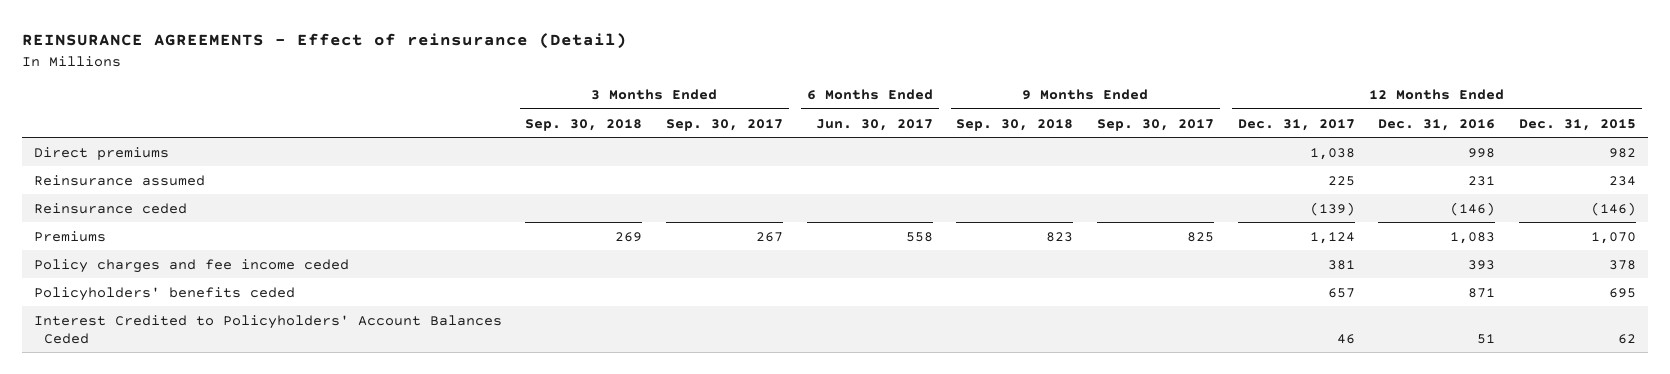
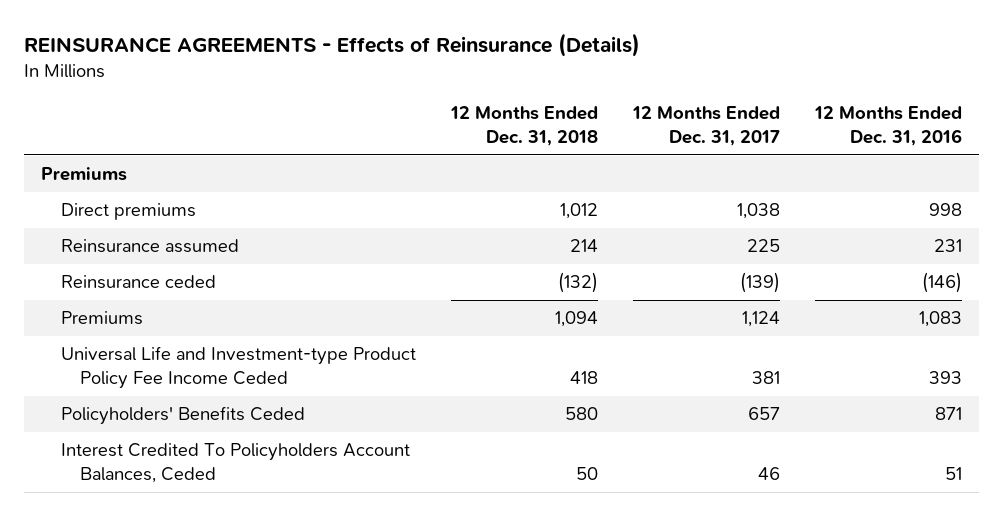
- REINSURANCE AGREEMENTS - Effect of reinsurance (Detail)
+ REINSURANCE AGREEMENTS - Effects of Reinsurance (Details)
- | 3 Months Ended Sep. 30, 2018 | 3 Months Ended Sep. 30, 2017 | 6 Months Ended Jun. 30, 2017 | 9 Months Ended Sep. 30, 2018 | 9 Months Ended Sep. 30, 2017 | 12 Months Ended Dec. 31, 2017 | 12 Months Ended Dec. 31, 2016 | 12 Months Ended Dec. 31, 2015
+ | 12 Months Ended Dec. 31, 2018 | 12 Months Ended Dec. 31, 2017 | 12 Months Ended Dec. 31, 2016
+ Premiums
- Policy charges and fee income ceded | | | | | | 381 | 393 | 378
- Policyholders' benefits ceded | | | | | | 657 | 871 | 695
- Interest Credited to Policyholders' Account Balances Ceded | | | | | | 46 | 51 | 62
+ Universal Life and Investment-type Product Policy Fee Income Ceded | 418 | 381 | 393
+ Policyholders' Benefits Ceded | 580 | 657 | 871
+ Interest Credited To Policyholders Account Balances, Ceded | 50 | 46 | 51

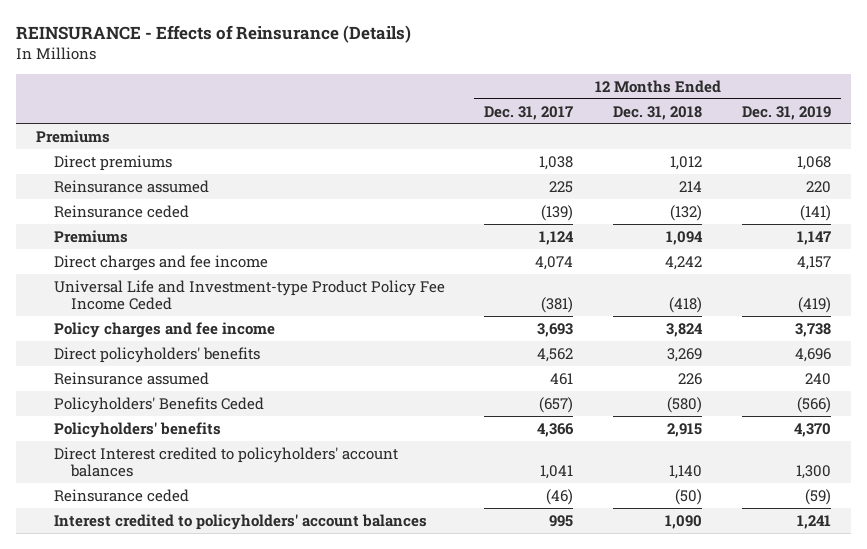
- REINSURANCE AGREEMENTS - Effects of Reinsurance (Details)
+ REINSURANCE - Effects of Reinsurance (Details)
- | 12 Months Ended Dec. 31, 2018 | 12 Months Ended Dec. 31, 2017 | 12 Months Ended Dec. 31, 2016
+ | 12 Months Ended Dec. 31, 2017 | 12 Months Ended Dec. 31, 2018 | 12 Months Ended Dec. 31, 2019
- Universal Life and Investment-type Product Policy Fee Income Ceded | 418 | 381 | 393
- Policyholders' Benefits Ceded | 580 | 657 | 871
- Interest Credited To Policyholders Account Balances, Ceded | 50 | 46 | 51
+ Direct charges and fee income | 4,074 | 4,242 | 4,157
+ Universal Life and Investment-type Product Policy Fee Income Ceded | (381) | (418) | (419)
+ Policy charges and fee income | 3,693 | 3,824 | 3,738
+ Direct policyholders' benefits | 4,562 | 3,269 | 4,696
+ Reinsurance assumed | 461 | 226 | 240
+ Policyholders' Benefits Ceded | (657) | (580) | (566)
+ Policyholders' benefits | 4,366 | 2,915 | 4,370
+ Direct Interest credited to policyholders' account balances | 1,041 | 1,140 | 1,300
+ Reinsurance ceded | (46) | (50) | (59)
+ Interest credited to policyholders' account balances | 995 | 1,090 | 1,241

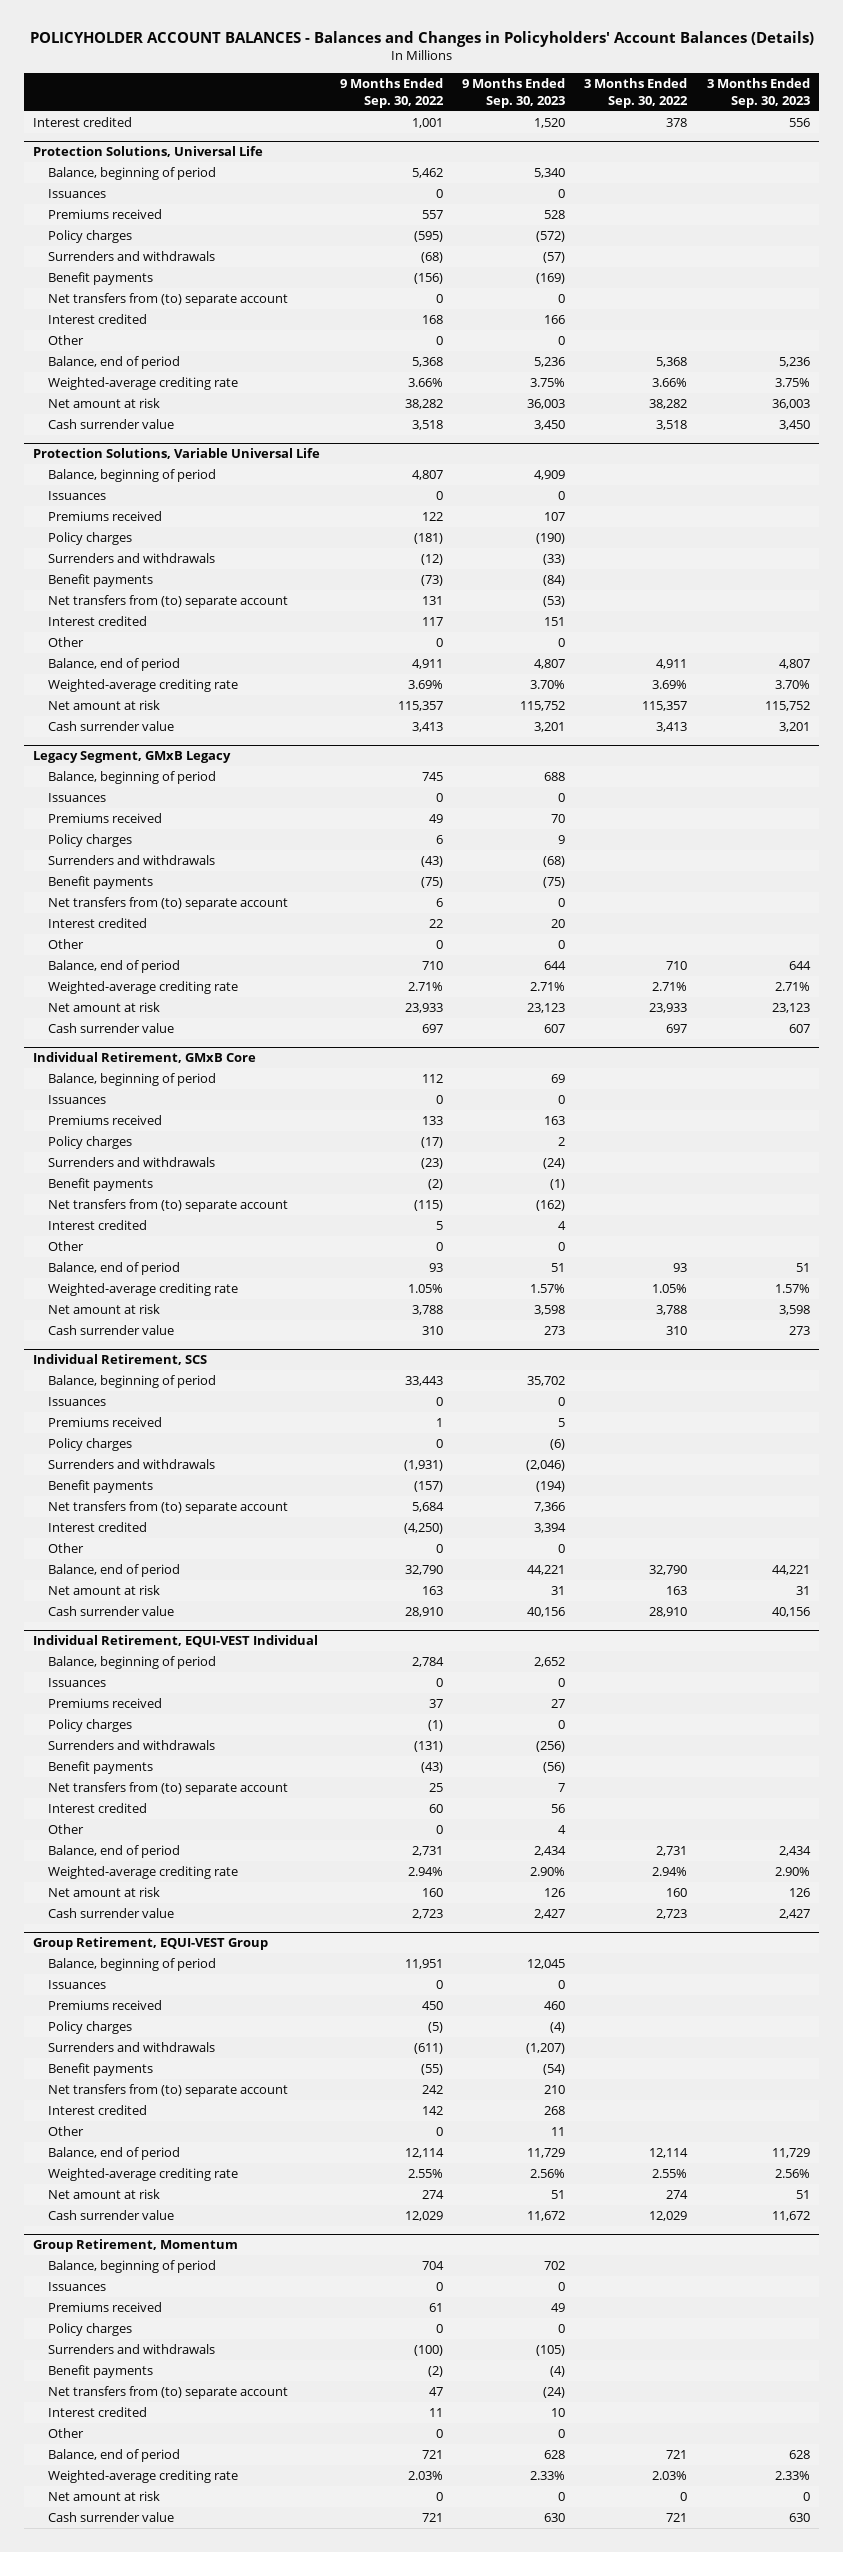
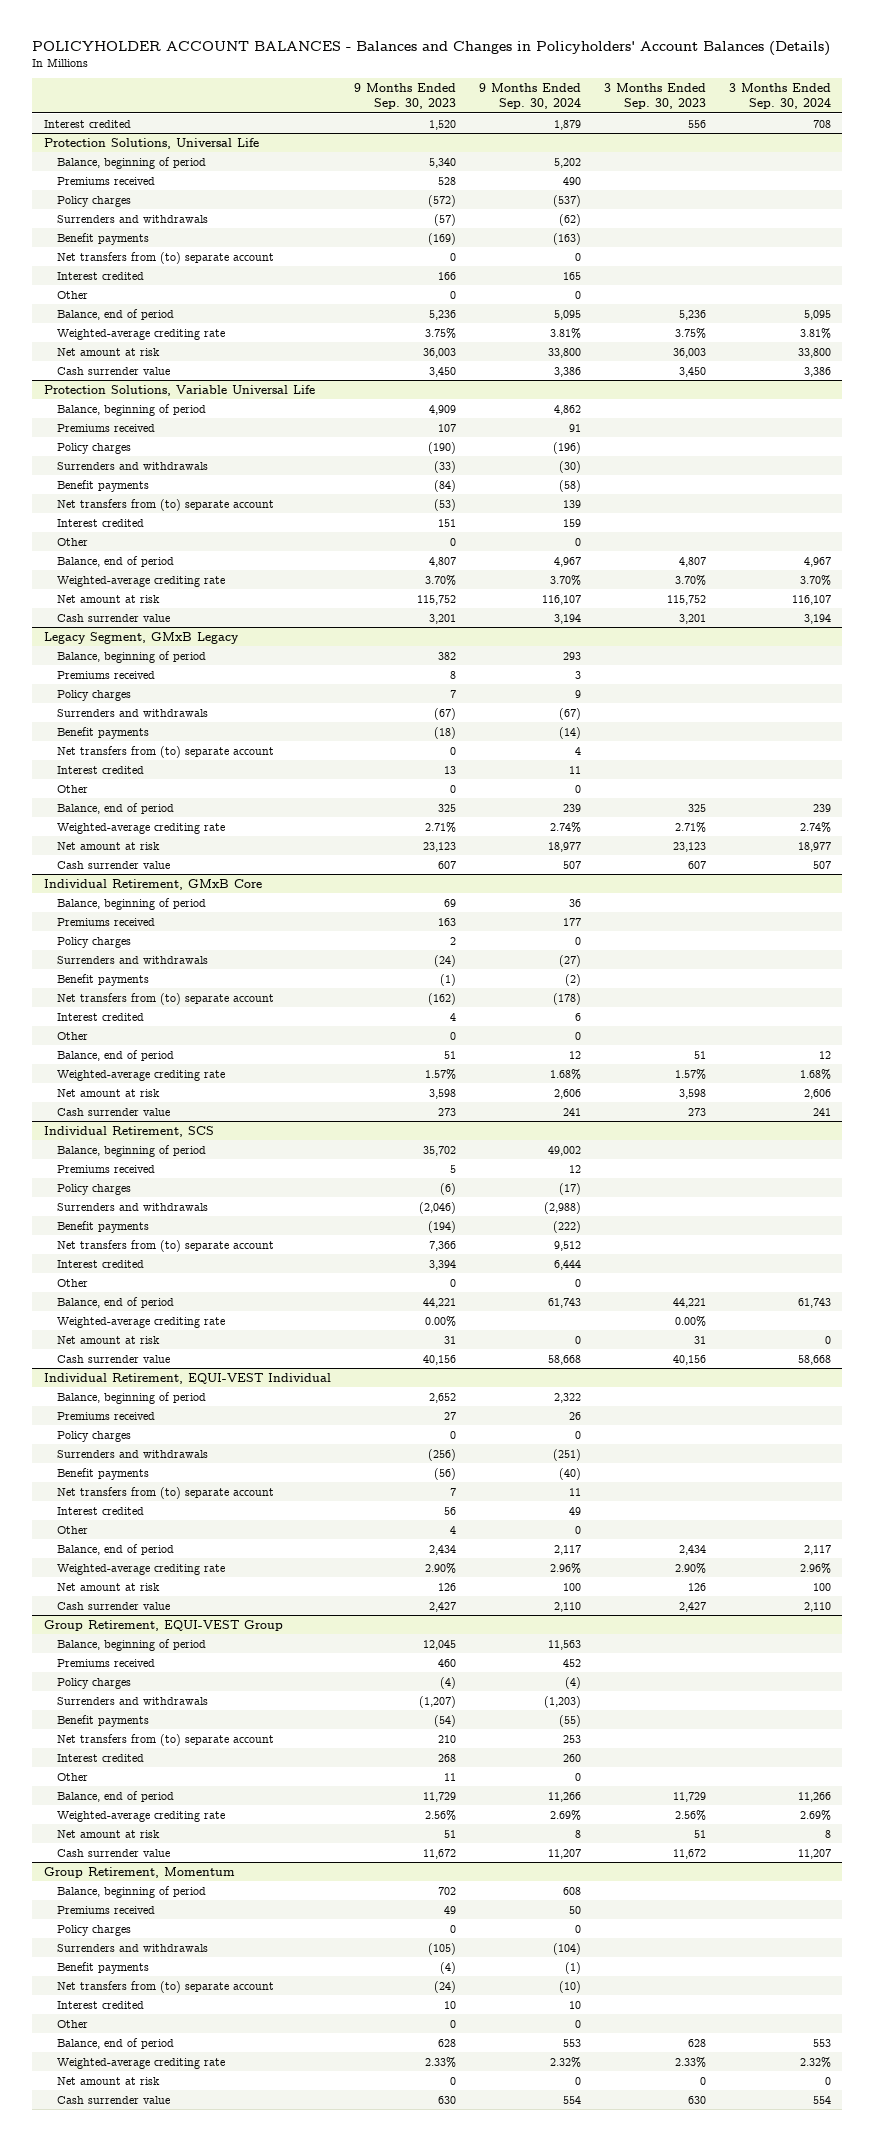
- | 9 Months Ended Sep. 30, 2022 | 9 Months Ended Sep. 30, 2023 | 3 Months Ended Sep. 30, 2022 | 3 Months Ended Sep. 30, 2023
+ | 9 Months Ended Sep. 30, 2023 | 9 Months Ended Sep. 30, 2024 | 3 Months Ended Sep. 30, 2023 | 3 Months Ended Sep. 30, 2024
@ Protection Solutions, Universal Life
- Issuances | 0 | 0 | |
@ Protection Solutions, Variable Universal Life
- Issuances | 0 | 0 | |
@ Legacy Segment, GMxB Legacy
- Balance, beginning of period | 745 | 688 | |
- Issuances | 0 | 0 | |
- Premiums received | 49 | 70 | |
- Policy charges | 6 | 9 | |
- Surrenders and withdrawals | (43) | (68) | |
- Benefit payments | (75) | (75) | |
+ Balance, beginning of period | 382 | 293 | |
+ Premiums received | 8 | 3 | |
+ Policy charges | 7 | 9 | |
+ Surrenders and withdrawals | (67) | (67) | |
+ Benefit payments | (18) | (14) | |
- Interest credited | 22 | 20 | |
+ Interest credited | 13 | 11 | |
- Balance, end of period | 710 | 644 | 710 | 644
+ Balance, end of period | 325 | 239 | 325 | 239
@ Individual Retirement, GMxB Core
- Issuances | 0 | 0 | |
@ Individual Retirement, SCS
- Issuances | 0 | 0 | |
+ Weighted-average crediting rate | 0.00% | | 0.00% |
@ Individual Retirement, EQUI-VEST Individual
- Issuances | 0 | 0 | |
@ Group Retirement, EQUI-VEST Group
- Issuances | 0 | 0 | |
@ Group Retirement, Momentum
- Issuances | 0 | 0 | |

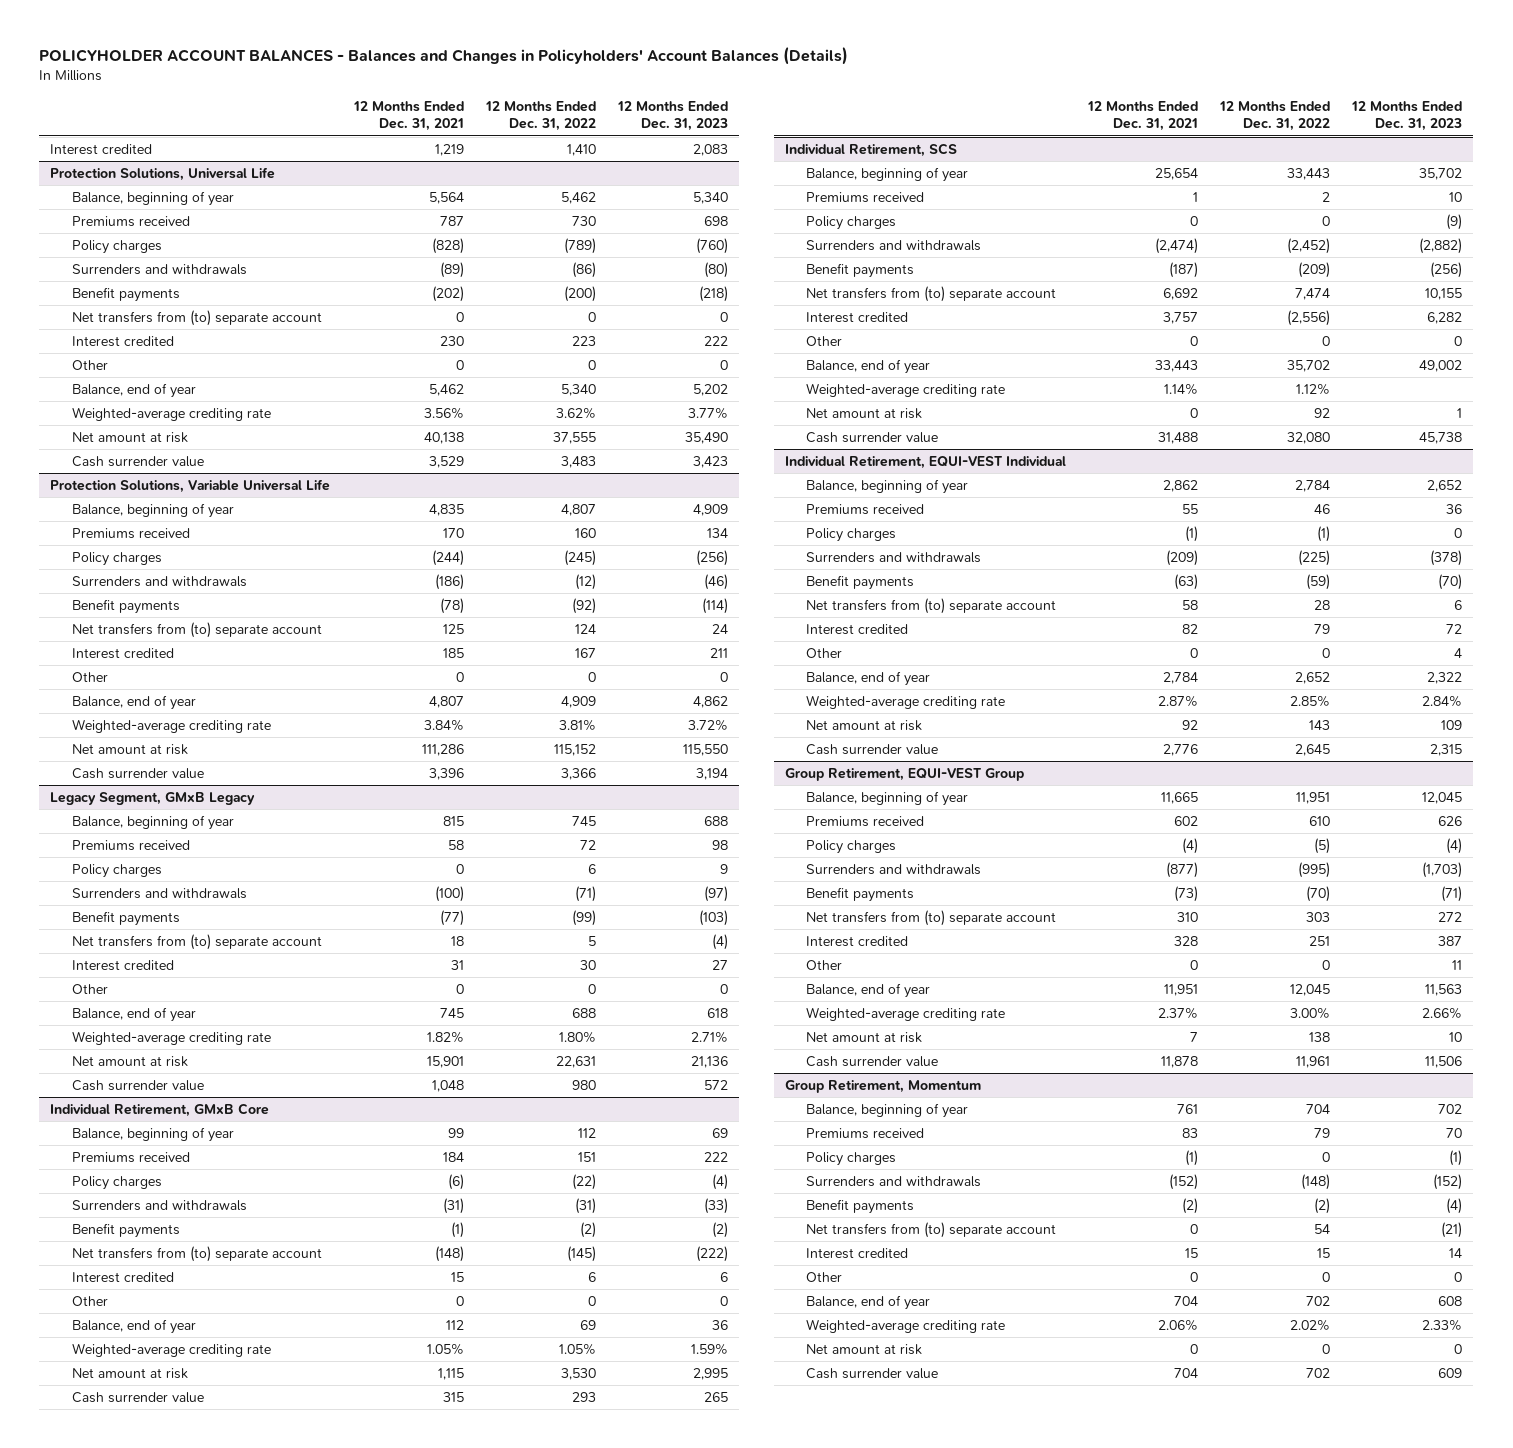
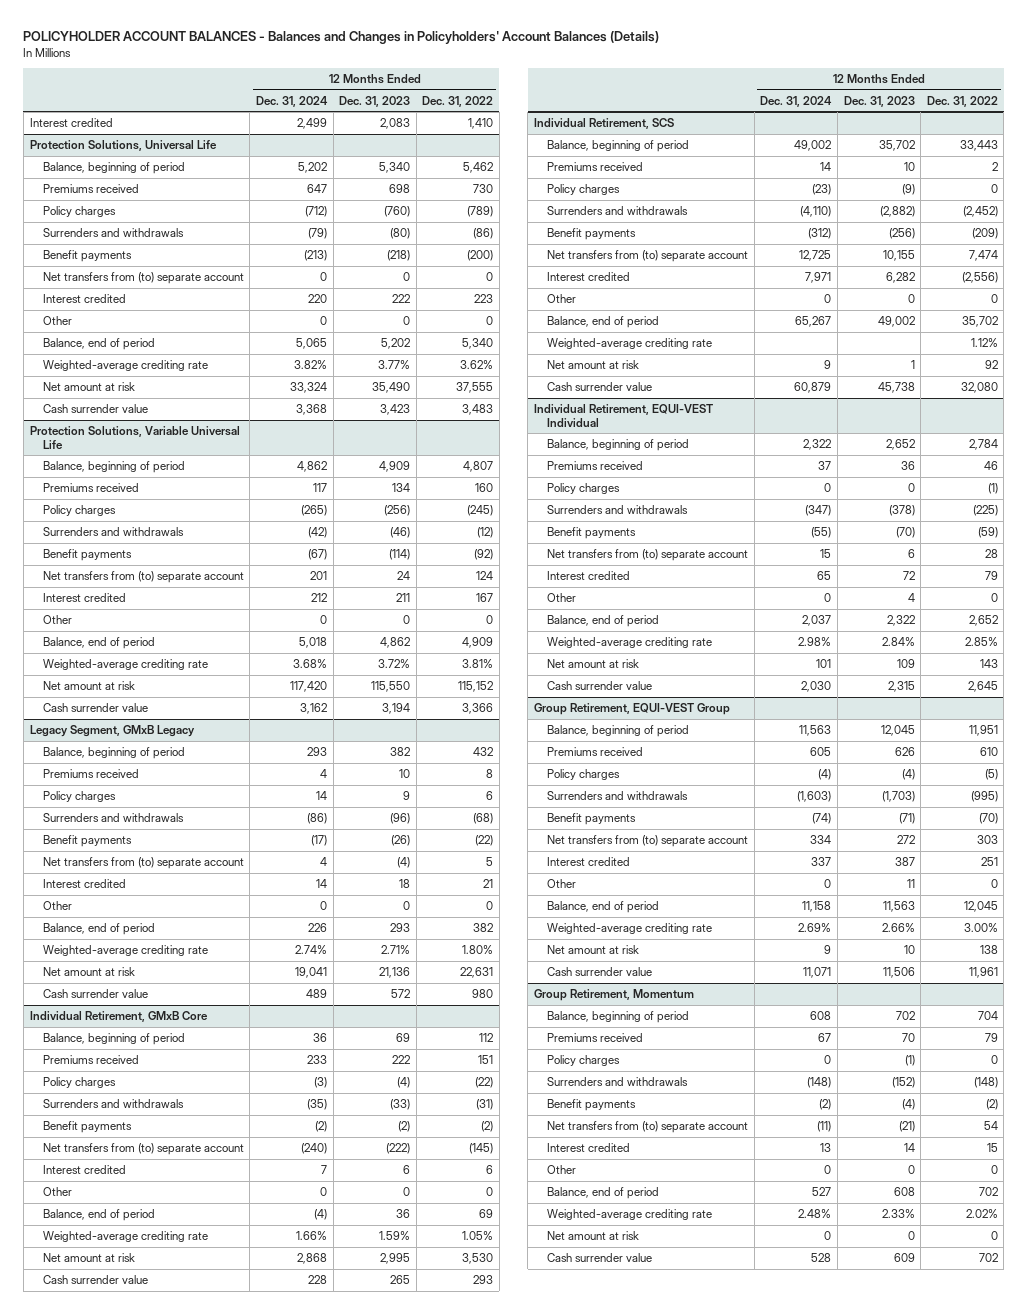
- | 12 Months Ended Dec. 31, 2021 | 12 Months Ended Dec. 31, 2022 | 12 Months Ended Dec. 31, 2023
+ | 12 Months Ended Dec. 31, 2024 | 12 Months Ended Dec. 31, 2023 | 12 Months Ended Dec. 31, 2022
@ Protection Solutions, Universal Life
- Balance, beginning of year | 5,564 | 5,462 | 5,340
+ Balance, beginning of period | 5,202 | 5,340 | 5,462
- Balance, end of year | 5,462 | 5,340 | 5,202
+ Balance, end of period | 5,065 | 5,202 | 5,340
@ Protection Solutions, Variable Universal Life
- Balance, beginning of year | 4,835 | 4,807 | 4,909
+ Balance, beginning of period | 4,862 | 4,909 | 4,807
- Balance, end of year | 4,807 | 4,909 | 4,862
+ Balance, end of period | 5,018 | 4,862 | 4,909
@ Legacy Segment, GMxB Legacy
- Balance, beginning of year | 815 | 745 | 688
- Premiums received | 58 | 72 | 98
+ Balance, beginning of period | 293 | 382 | 432
+ Premiums received | 4 | 10 | 8
- Surrenders and withdrawals | (100) | (71) | (97)
- Benefit payments | (77) | (99) | (103)
+ Surrenders and withdrawals | (86) | (96) | (68)
+ Benefit payments | (17) | (26) | (22)
- Interest credited | 31 | 30 | 27
+ Interest credited | 14 | 18 | 21
- Balance, end of year | 745 | 688 | 618
+ Balance, end of period | 226 | 293 | 382
@ Individual Retirement, GMxB Core
- Balance, beginning of year | 99 | 112 | 69
+ Balance, beginning of period | 36 | 69 | 112
- Balance, end of year | 112 | 69 | 36
+ Balance, end of period | (4) | 36 | 69
@ Individual Retirement, SCS
- Balance, beginning of year | 25,654 | 33,443 | 35,702
+ Balance, beginning of period | 49,002 | 35,702 | 33,443
- Balance, end of year | 33,443 | 35,702 | 49,002
+ Balance, end of period | 65,267 | 49,002 | 35,702
@ Individual Retirement, EQUI-VEST Individual
- Balance, beginning of year | 2,862 | 2,784 | 2,652
+ Balance, beginning of period | 2,322 | 2,652 | 2,784
- Balance, end of year | 2,784 | 2,652 | 2,322
+ Balance, end of period | 2,037 | 2,322 | 2,652
@ Group Retirement, EQUI-VEST Group
- Balance, beginning of year | 11,665 | 11,951 | 12,045
+ Balance, beginning of period | 11,563 | 12,045 | 11,951
- Balance, end of year | 11,951 | 12,045 | 11,563
+ Balance, end of period | 11,158 | 11,563 | 12,045
@ Group Retirement, Momentum
- Balance, beginning of year | 761 | 704 | 702
+ Balance, beginning of period | 608 | 702 | 704
- Balance, end of year | 704 | 702 | 608
+ Balance, end of period | 527 | 608 | 702

